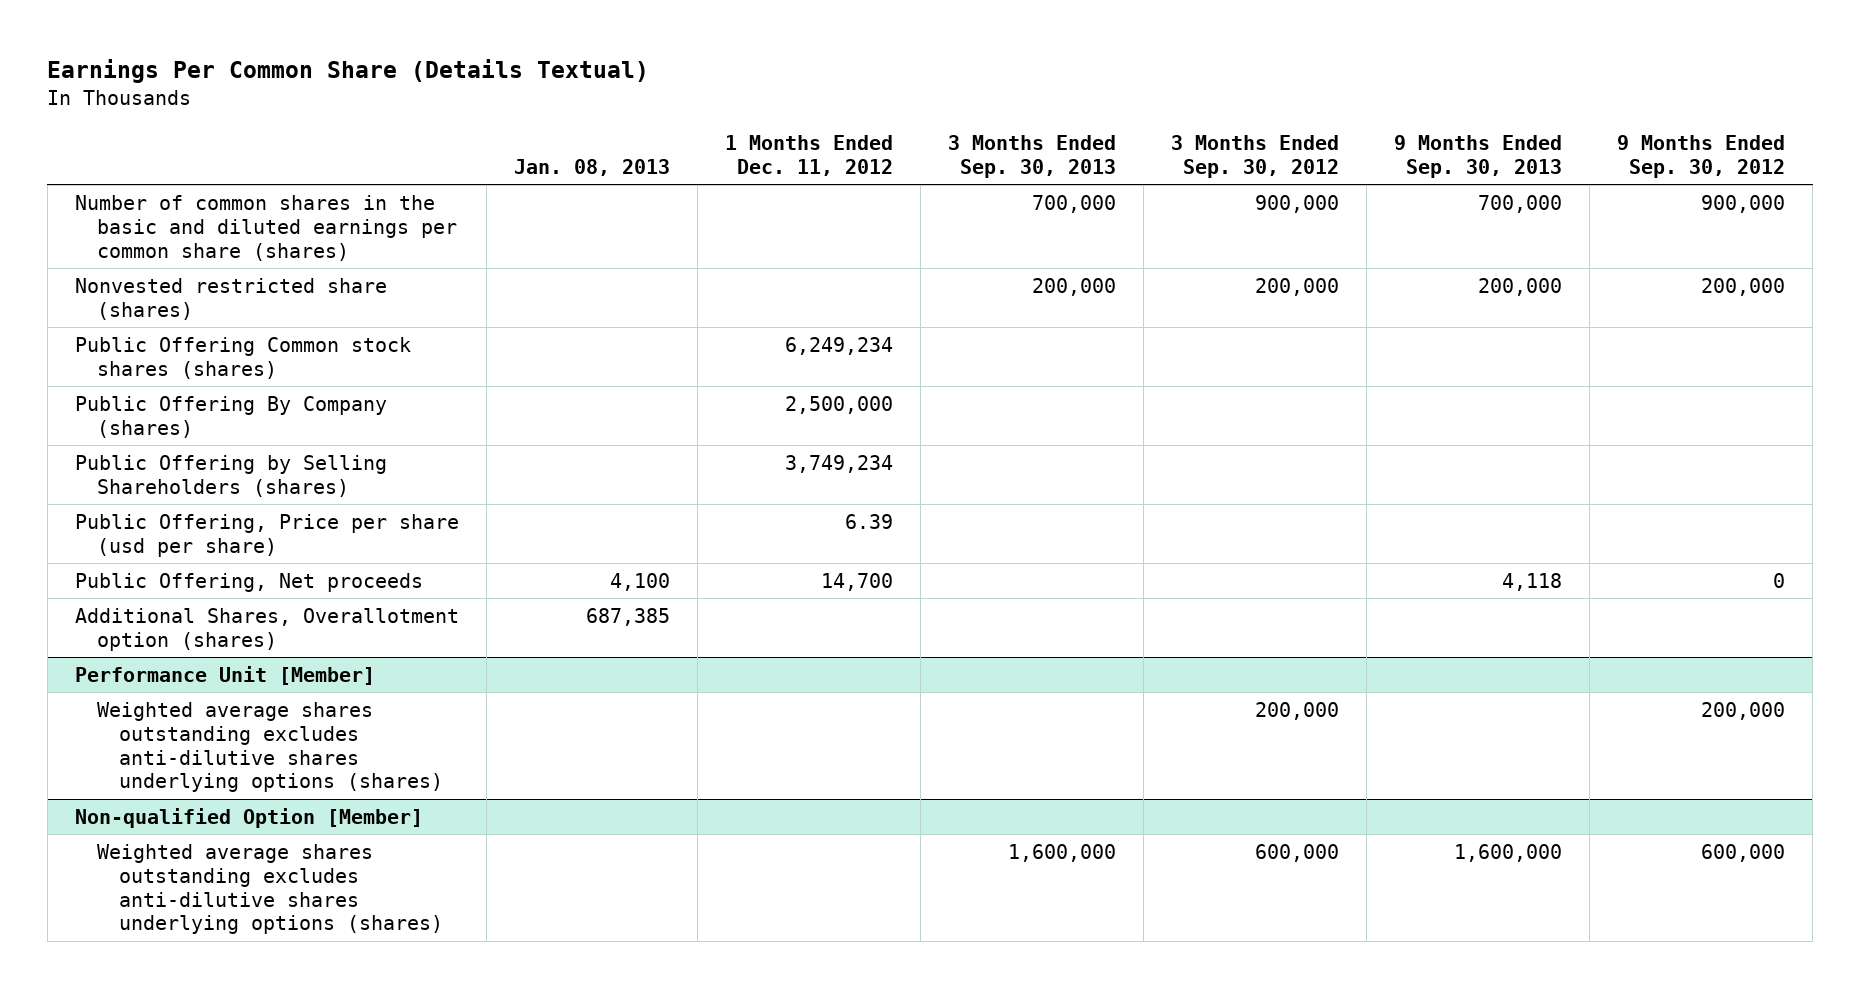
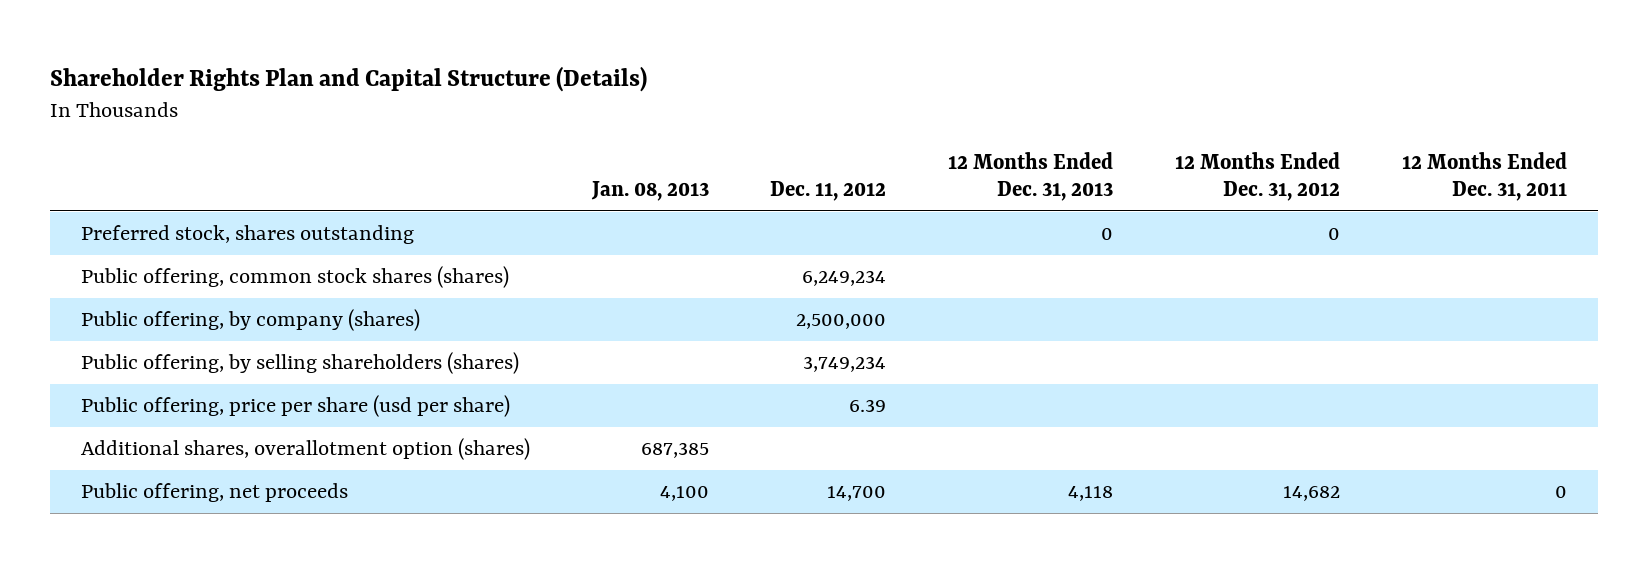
- Earnings Per Common Share (Details Textual)
+ Shareholder Rights Plan and Capital Structure (Details)
- | Jan. 08, 2013 | 1 Months Ended Dec. 11, 2012 | 3 Months Ended Sep. 30, 2013 | 3 Months Ended Sep. 30, 2012 | 9 Months Ended Sep. 30, 2013 | 9 Months Ended Sep. 30, 2012
+ | Jan. 08, 2013 | Dec. 11, 2012 | 12 Months Ended Dec. 31, 2013 | 12 Months Ended Dec. 31, 2012 | 12 Months Ended Dec. 31, 2011
- Number of common shares in the basic and diluted earnings per common share (shares) | | | 700,000 | 900,000 | 700,000 | 900,000
- Nonvested restricted share (shares) | | | 200,000 | 200,000 | 200,000 | 200,000
- Public Offering Common stock shares (shares) | | 6,249,234 | | | |
- Public Offering By Company (shares) | | 2,500,000 | | | |
- Public Offering by Selling Shareholders (shares) | | 3,749,234 | | | |
- Public Offering, Price per share (usd per share) | | 6.39 | | | |
- Public Offering, Net proceeds | 4,100 | 14,700 | | | 4,118 | 0
- Additional Shares, Overallotment option (shares) | 687,385 | | | | |
- Performance Unit [Member]
- Weighted average shares outstanding excludes anti-dilutive shares underlying options (shares) | | | | 200,000 | | 200,000
- Non-qualified Option [Member]
- Weighted average shares outstanding excludes anti-dilutive shares underlying options (shares) | | | 1,600,000 | 600,000 | 1,600,000 | 600,000
+ Preferred stock, shares outstanding | | | 0 | 0 |
+ Public offering, common stock shares (shares) | | 6,249,234 | | |
+ Public offering, by company (shares) | | 2,500,000 | | |
+ Public offering, by selling shareholders (shares) | | 3,749,234 | | |
+ Public offering, price per share (usd per share) | | 6.39 | | |
+ Additional shares, overallotment option (shares) | 687,385 | | | |
+ Public offering, net proceeds | 4,100 | 14,700 | 4,118 | 14,682 | 0

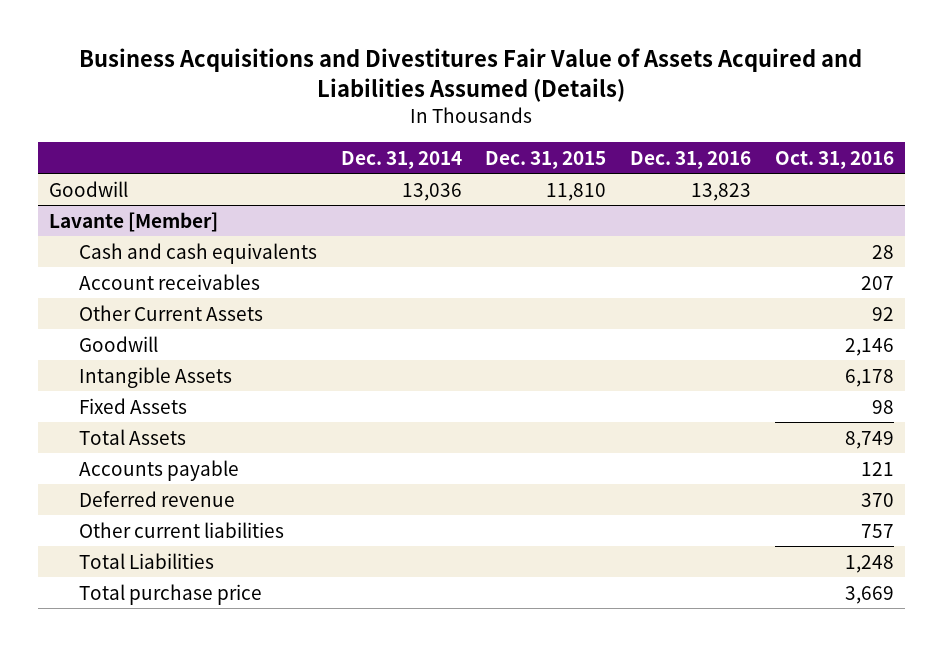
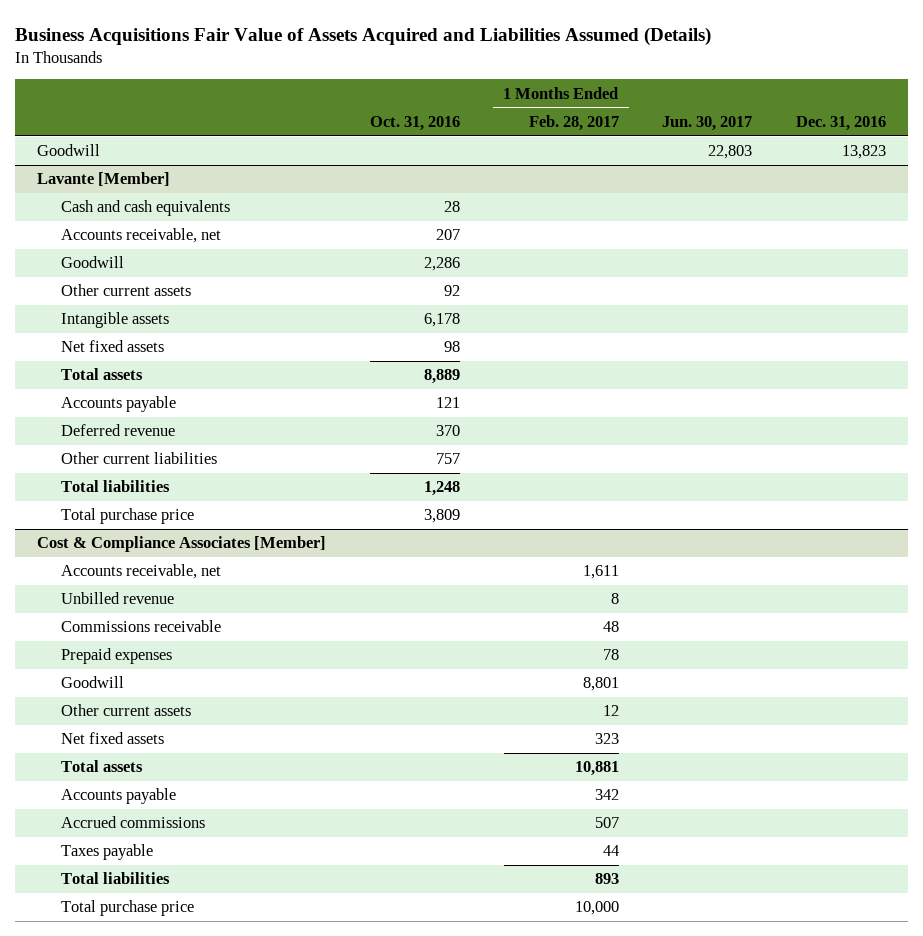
- Business Acquisitions and Divestitures Fair Value of Assets Acquired and Liabilities Assumed (Details)
+ Business Acquisitions Fair Value of Assets Acquired and Liabilities Assumed (Details)
- | Dec. 31, 2014 | Dec. 31, 2015 | Dec. 31, 2016 | Oct. 31, 2016
+ | Oct. 31, 2016 | 1 Months Ended Feb. 28, 2017 | Jun. 30, 2017 | Dec. 31, 2016
@ Lavante [Member]
- Account receivables | | | | 207
- Other Current Assets | | | | 92
- Goodwill | | | | 2,146
- Intangible Assets | | | | 6,178
- Fixed Assets | | | | 98
- Total Assets | | | | 8,749
+ Accounts receivable, net | 207 | | |
+ Goodwill | 2,286 | | |
+ Other current assets | 92 | | |
+ Intangible assets | 6,178 | | |
+ Net fixed assets | 98 | | |
+ Total assets | 8,889 | | |
- Total Liabilities | | | | 1,248
- Total purchase price | | | | 3,669
+ Total liabilities | 1,248 | | |
+ Total purchase price | 3,809 | | |
+ Cost & Compliance Associates [Member]
+ Accounts receivable, net | | 1,611 | |
+ Unbilled revenue | | 8 | |
+ Commissions receivable | | 48 | |
+ Prepaid expenses | | 78 | |
+ Goodwill | | 8,801 | |
+ Other current assets | | 12 | |
+ Net fixed assets | | 323 | |
+ Total assets | | 10,881 | |
+ Accounts payable | | 342 | |
+ Accrued commissions | | 507 | |
+ Taxes payable | | 44 | |
+ Total liabilities | | 893 | |
+ Total purchase price | | 10,000 | |

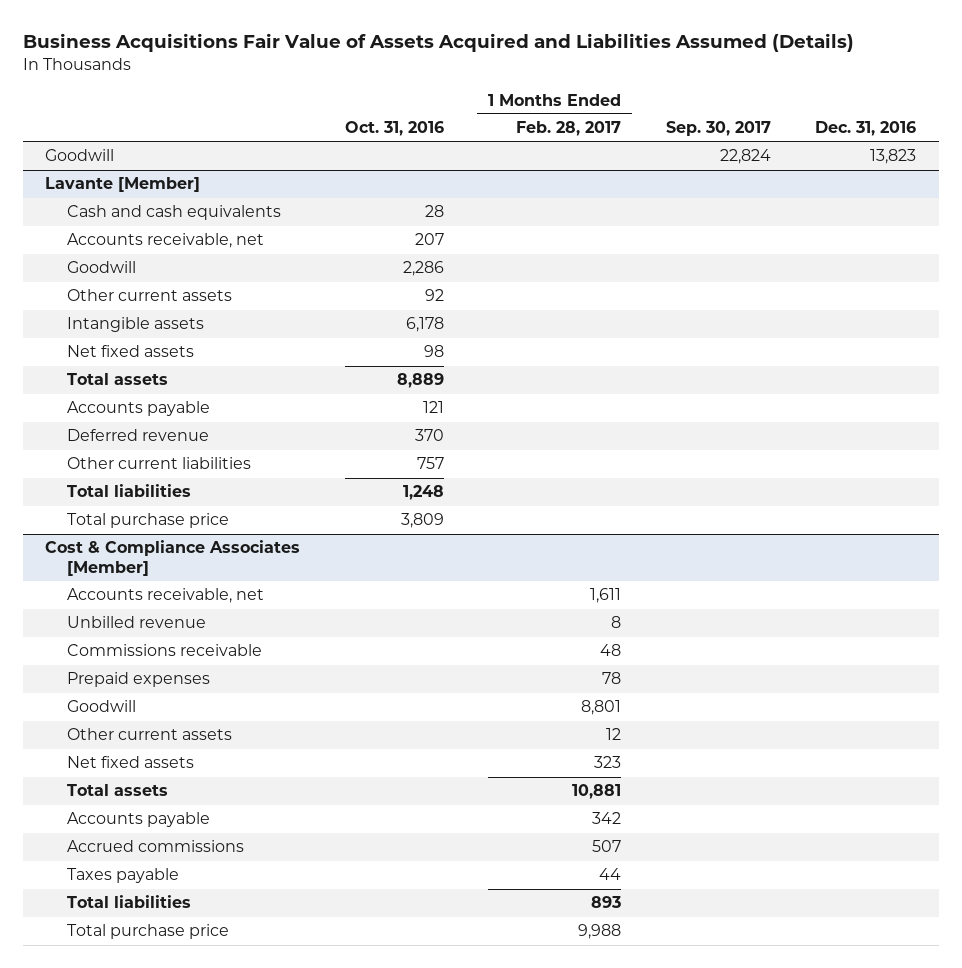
- | Oct. 31, 2016 | 1 Months Ended Feb. 28, 2017 | Jun. 30, 2017 | Dec. 31, 2016
+ | Oct. 31, 2016 | 1 Months Ended Feb. 28, 2017 | Sep. 30, 2017 | Dec. 31, 2016
@ Cost & Compliance Associates [Member]
- Total purchase price | | 10,000 | |
+ Total purchase price | | 9,988 | |

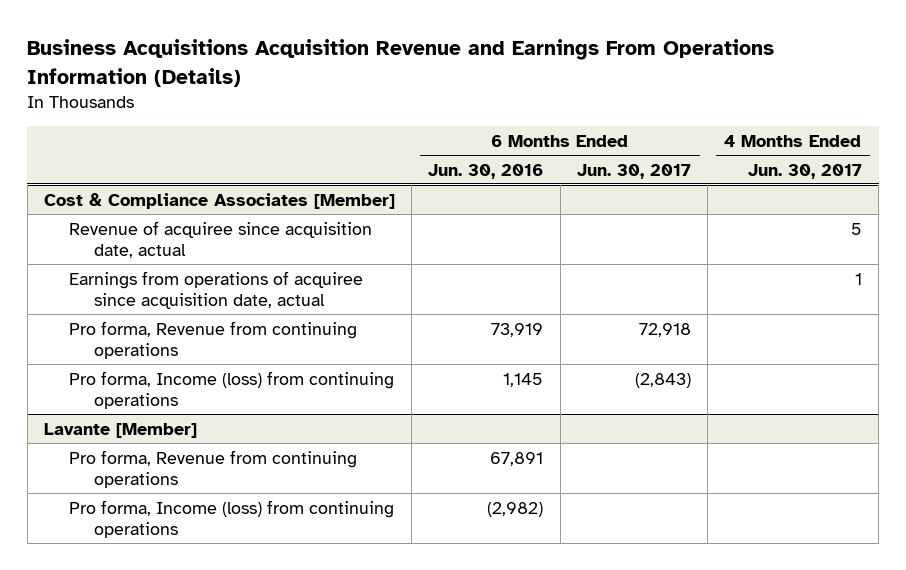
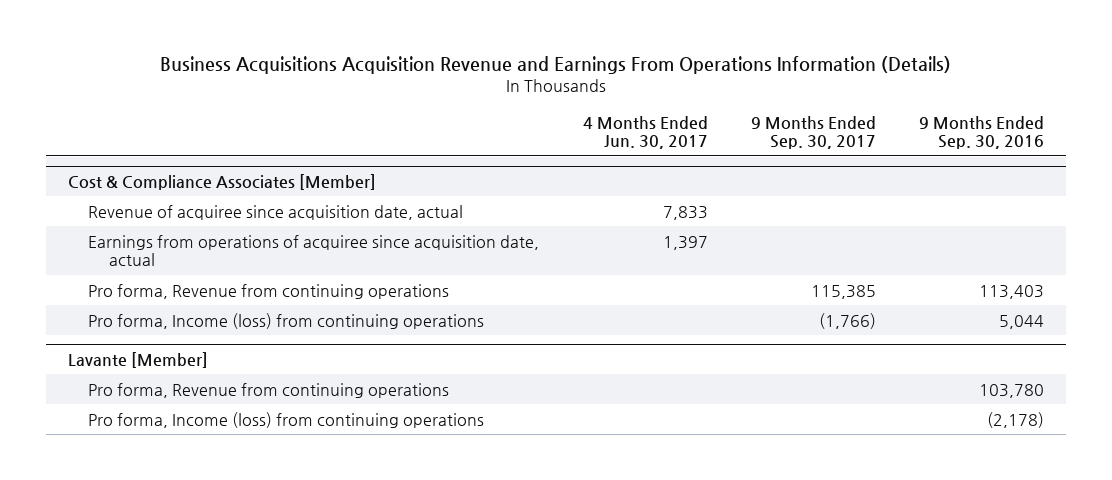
- | 6 Months Ended Jun. 30, 2016 | 6 Months Ended Jun. 30, 2017 | 4 Months Ended Jun. 30, 2017
+ | 4 Months Ended Jun. 30, 2017 | 9 Months Ended Sep. 30, 2017 | 9 Months Ended Sep. 30, 2016
@ Cost & Compliance Associates [Member]
- Revenue of acquiree since acquisition date, actual | | | 5
- Earnings from operations of acquiree since acquisition date, actual | | | 1
+ Revenue of acquiree since acquisition date, actual | 7,833 | |
+ Earnings from operations of acquiree since acquisition date, actual | 1,397 | |

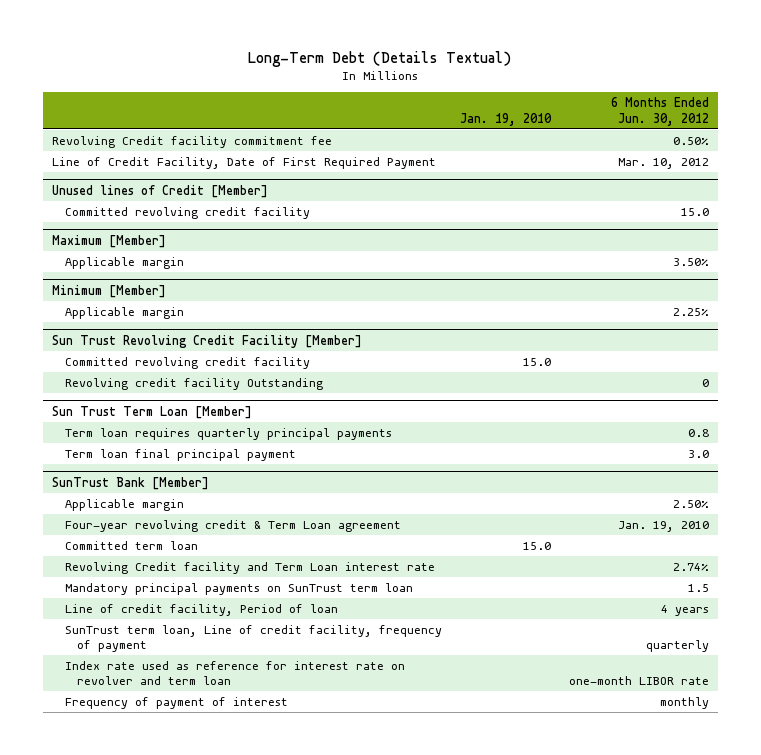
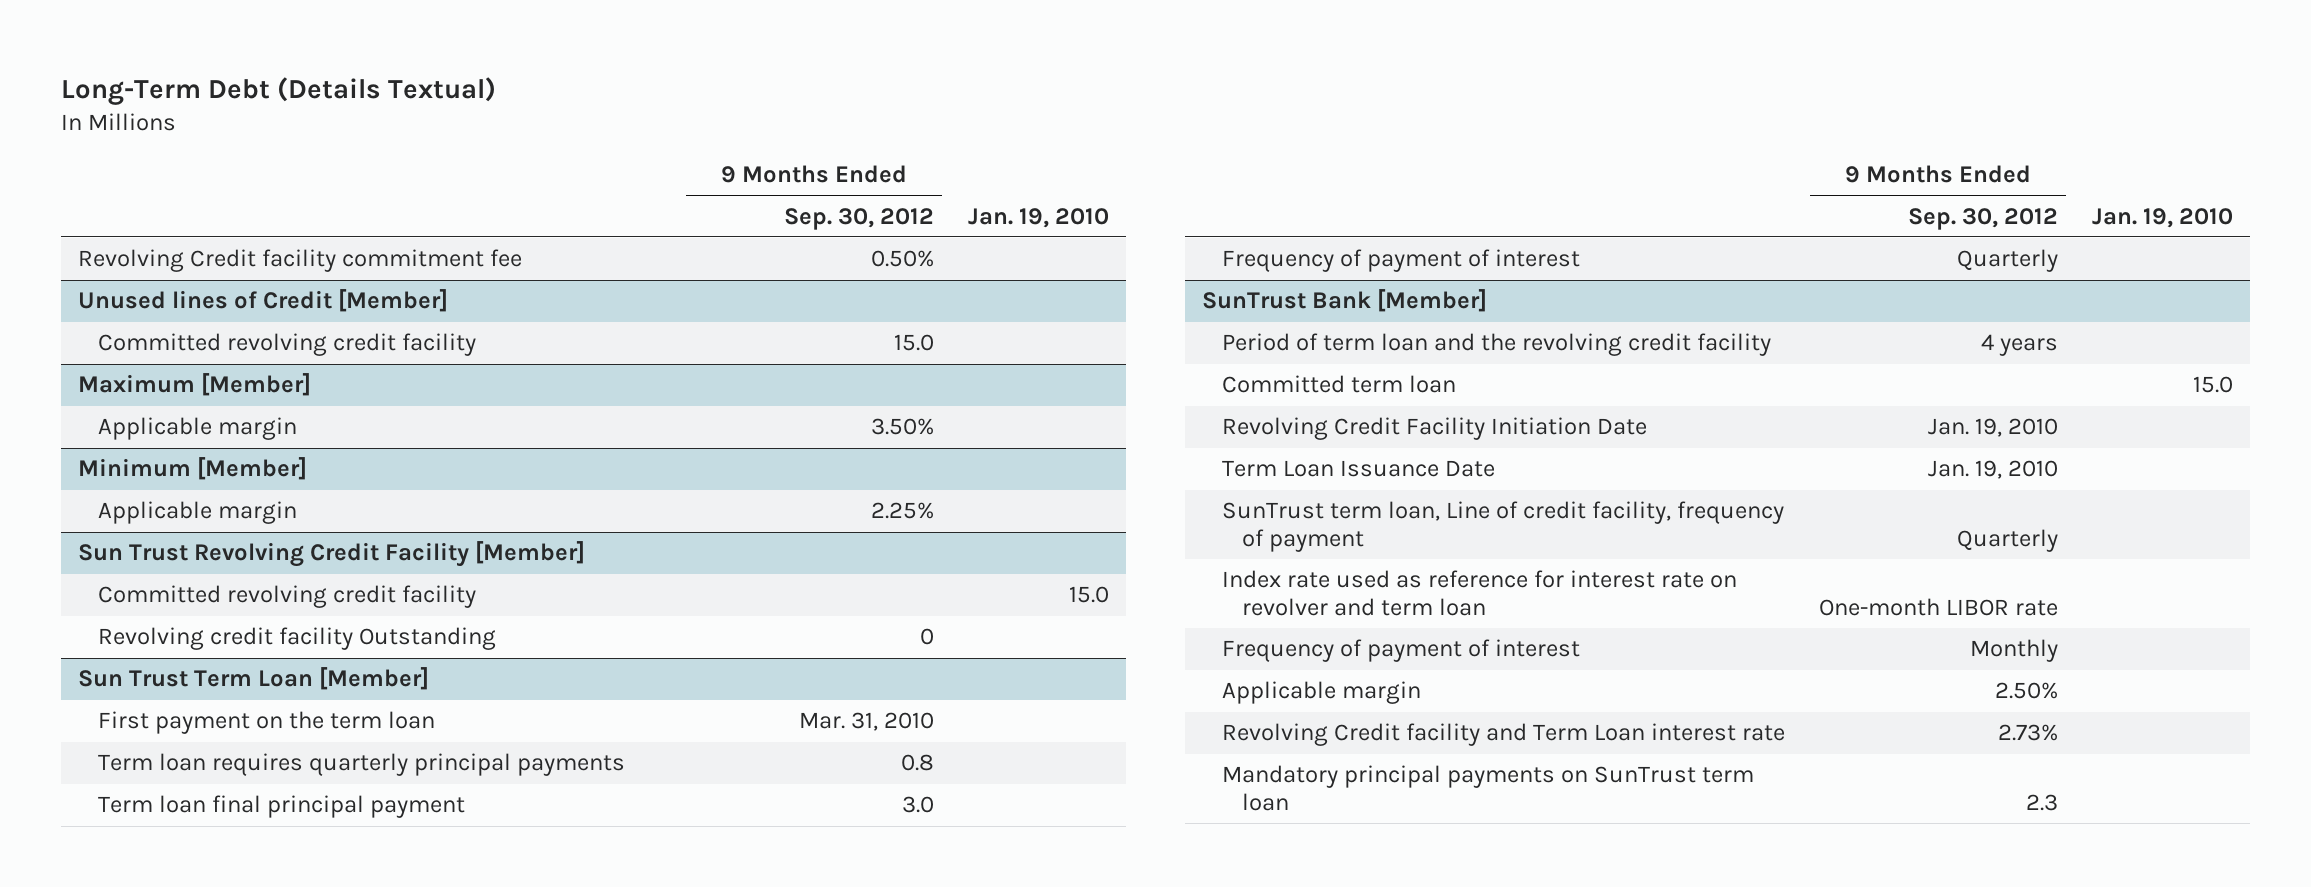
- | Jan. 19, 2010 | 6 Months Ended Jun. 30, 2012
+ | 9 Months Ended Sep. 30, 2012 | Jan. 19, 2010
- Line of Credit Facility, Date of First Required Payment | | Mar. 10, 2012
@ Sun Trust Term Loan [Member]
+ First payment on the term loan | Mar. 31, 2010 |
+ Frequency of payment of interest | Quarterly |
@ SunTrust Bank [Member]
- Four-year revolving credit & Term Loan agreement | | Jan. 19, 2010
+ Period of term loan and the revolving credit facility | 4 years |
- Line of credit facility, Period of loan | | 4 years
+ Revolving Credit Facility Initiation Date | Jan. 19, 2010 |
+ Term Loan Issuance Date | Jan. 19, 2010 |
moved down: Applicable margin | 2.50% |
moved down: Revolving Credit facility and Term Loan interest rate | 2.73% |
moved down: Mandatory principal payments on SunTrust term loan | 2.3 |

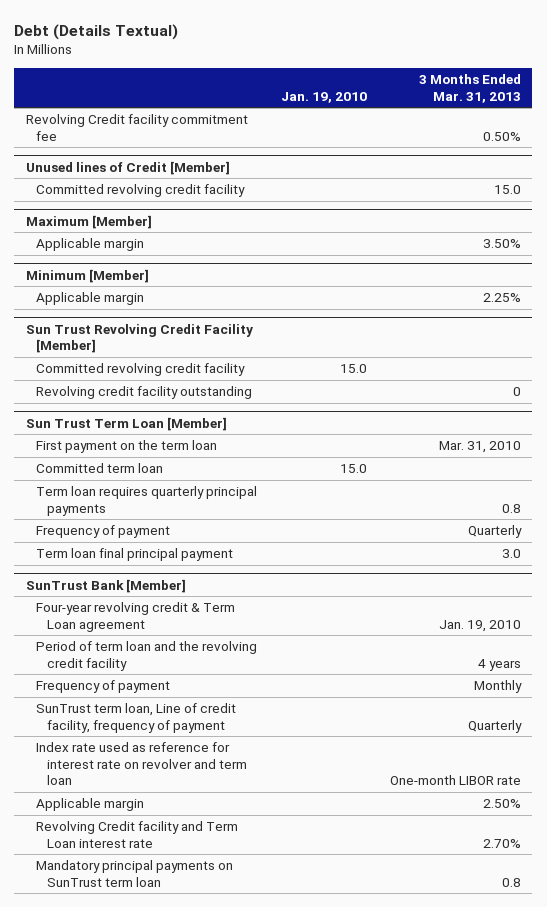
- Long-Term Debt (Details Textual)
+ Debt (Details Textual)
- | 9 Months Ended Sep. 30, 2012 | Jan. 19, 2010
+ | Jan. 19, 2010 | 3 Months Ended Mar. 31, 2013
@ Sun Trust Revolving Credit Facility [Member]
- Revolving credit facility Outstanding | 0 |
+ Revolving credit facility outstanding | | 0
@ Sun Trust Term Loan [Member]
+ Committed term loan | 15.0 |
+ Frequency of payment | | Quarterly
- Frequency of payment of interest | Quarterly |
@ SunTrust Bank [Member]
+ Four-year revolving credit & Term Loan agreement | | Jan. 19, 2010
- Committed term loan | | 15.0
- Revolving Credit Facility Initiation Date | Jan. 19, 2010 |
- Term Loan Issuance Date | Jan. 19, 2010 |
+ Frequency of payment | | Monthly
- Frequency of payment of interest | Monthly |

